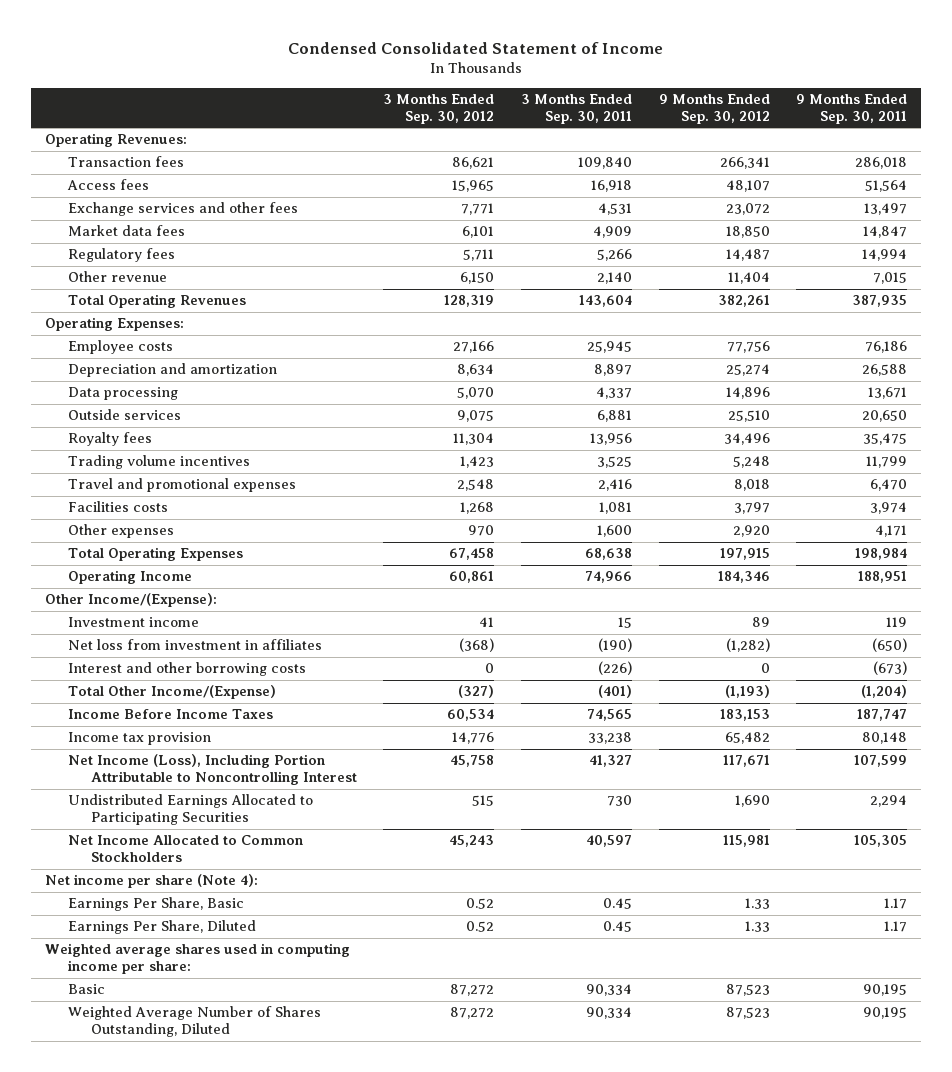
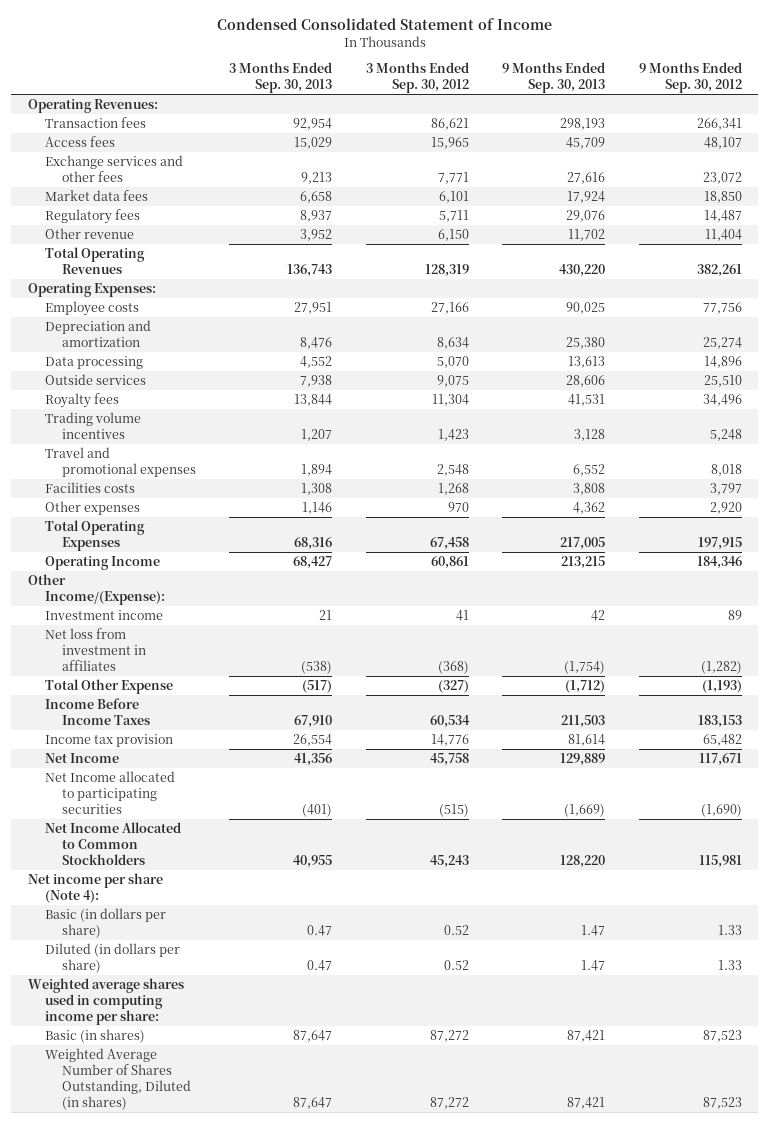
- | 3 Months Ended Sep. 30, 2012 | 3 Months Ended Sep. 30, 2011 | 9 Months Ended Sep. 30, 2012 | 9 Months Ended Sep. 30, 2011
+ | 3 Months Ended Sep. 30, 2013 | 3 Months Ended Sep. 30, 2012 | 9 Months Ended Sep. 30, 2013 | 9 Months Ended Sep. 30, 2012
- Interest and other borrowing costs | 0 | (226) | 0 | (673)
- Total Other Income/(Expense) | (327) | (401) | (1,193) | (1,204)
+ Total Other Expense | (517) | (327) | (1,712) | (1,193)
- Net Income (Loss), Including Portion Attributable to Noncontrolling Interest | 45,758 | 41,327 | 117,671 | 107,599
- Undistributed Earnings Allocated to Participating Securities | 515 | 730 | 1,690 | 2,294
+ Net Income | 41,356 | 45,758 | 129,889 | 117,671
+ Net Income allocated to participating securities | (401) | (515) | (1,669) | (1,690)
- Earnings Per Share, Basic | 0.52 | 0.45 | 1.33 | 1.17
- Earnings Per Share, Diluted | 0.52 | 0.45 | 1.33 | 1.17
+ Basic (in dollars per share) | 0.47 | 0.52 | 1.47 | 1.33
+ Diluted (in dollars per share) | 0.47 | 0.52 | 1.47 | 1.33
- Basic | 87,272 | 90,334 | 87,523 | 90,195
- Weighted Average Number of Shares Outstanding, Diluted | 87,272 | 90,334 | 87,523 | 90,195
+ Basic (in shares) | 87,647 | 87,272 | 87,421 | 87,523
+ Weighted Average Number of Shares Outstanding, Diluted (in shares) | 87,647 | 87,272 | 87,421 | 87,523

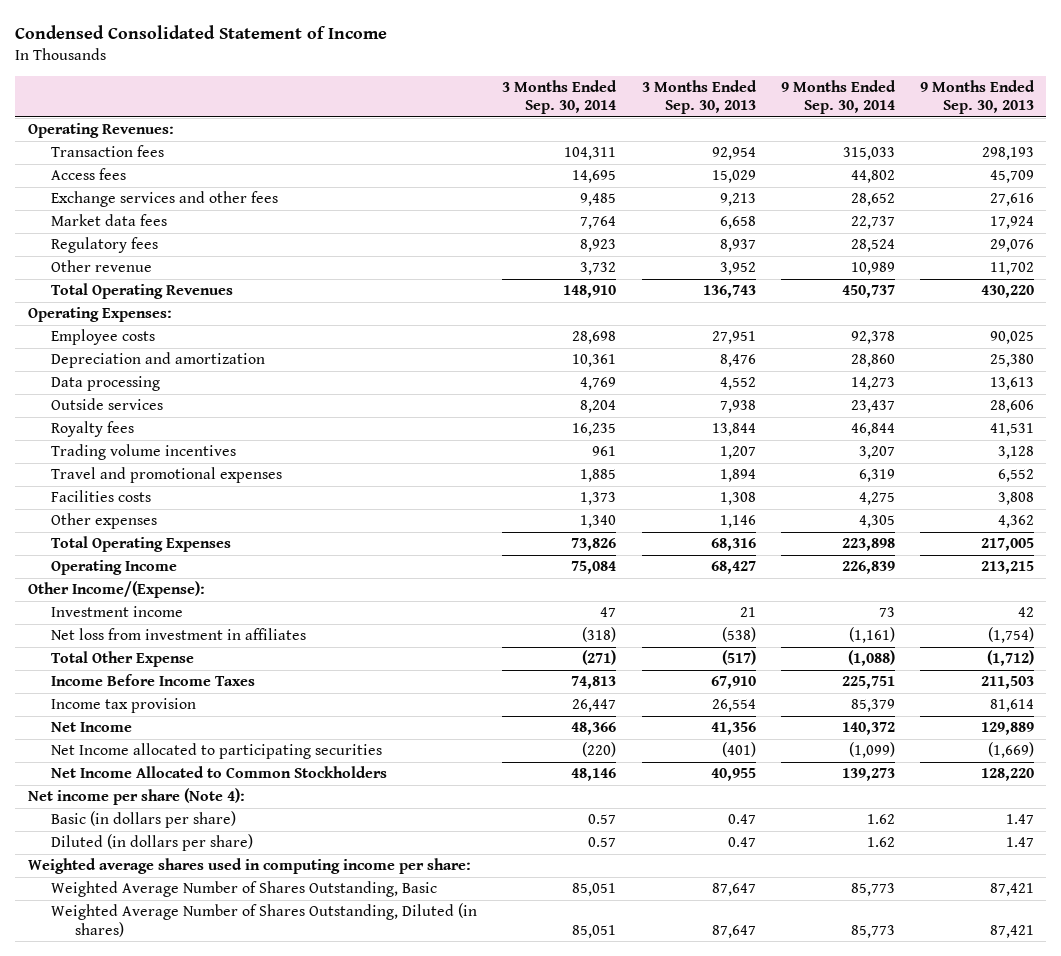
- | 3 Months Ended Sep. 30, 2013 | 3 Months Ended Sep. 30, 2012 | 9 Months Ended Sep. 30, 2013 | 9 Months Ended Sep. 30, 2012
+ | 3 Months Ended Sep. 30, 2014 | 3 Months Ended Sep. 30, 2013 | 9 Months Ended Sep. 30, 2014 | 9 Months Ended Sep. 30, 2013
- Basic (in shares) | 87,647 | 87,272 | 87,421 | 87,523
+ Weighted Average Number of Shares Outstanding, Basic | 85,051 | 87,647 | 85,773 | 87,421

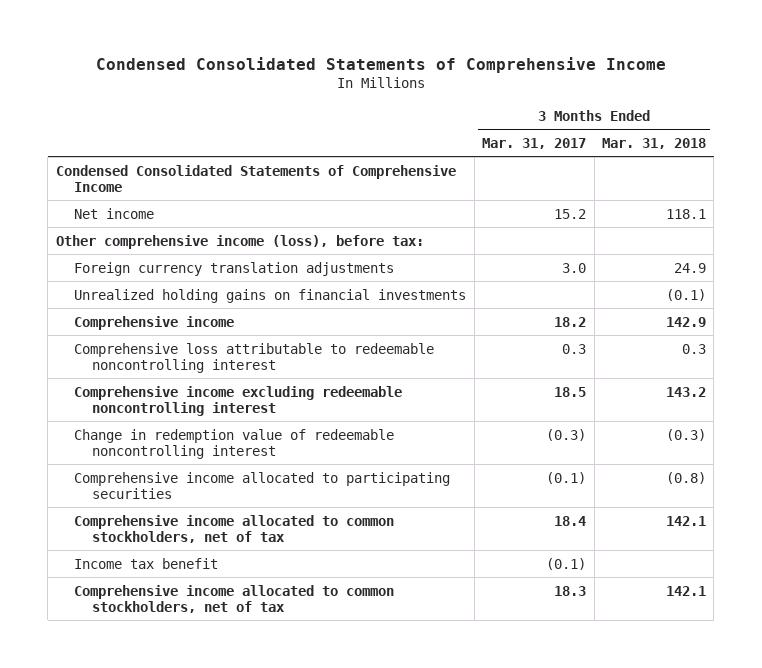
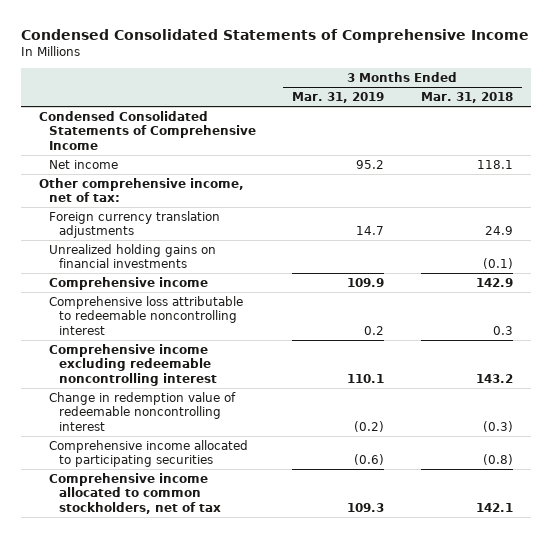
- | 3 Months Ended Mar. 31, 2017 | 3 Months Ended Mar. 31, 2018
+ | 3 Months Ended Mar. 31, 2019 | 3 Months Ended Mar. 31, 2018
- Other comprehensive income (loss), before tax:
+ Other comprehensive income, net of tax:
- Income tax benefit | (0.1) |
- Comprehensive income allocated to common stockholders, net of tax | 18.3 | 142.1

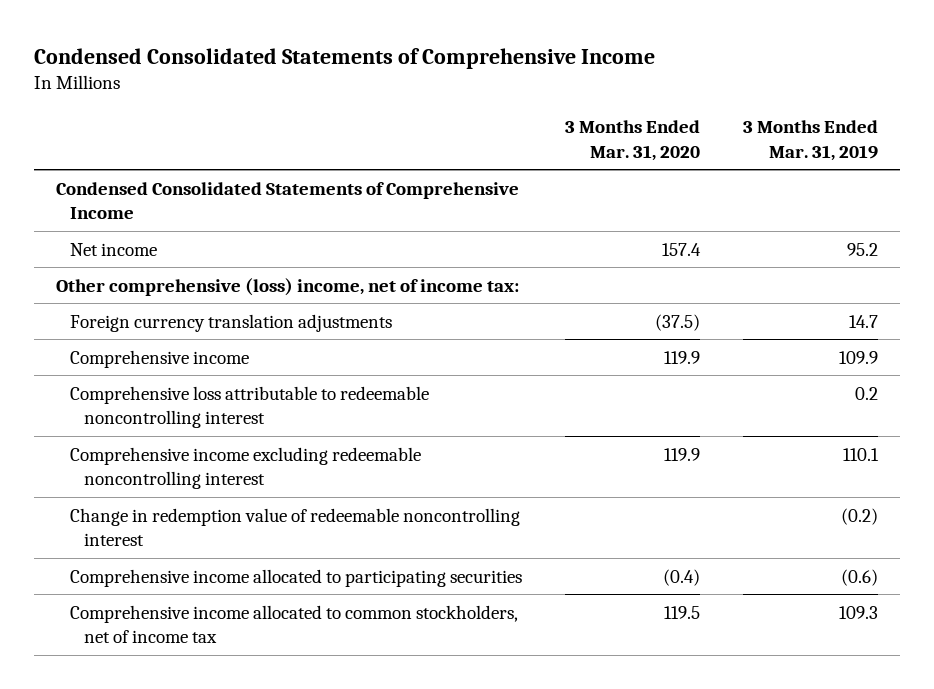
- | 3 Months Ended Mar. 31, 2019 | 3 Months Ended Mar. 31, 2018
+ | 3 Months Ended Mar. 31, 2020 | 3 Months Ended Mar. 31, 2019
- Other comprehensive income, net of tax:
+ Other comprehensive (loss) income, net of income tax:
- Unrealized holding gains on financial investments | | (0.1)
- Comprehensive income allocated to common stockholders, net of tax | 109.3 | 142.1
+ Comprehensive income allocated to common stockholders, net of income tax | 119.5 | 109.3

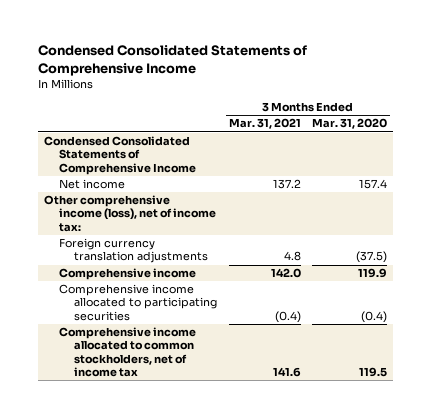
- | 3 Months Ended Mar. 31, 2020 | 3 Months Ended Mar. 31, 2019
+ | 3 Months Ended Mar. 31, 2021 | 3 Months Ended Mar. 31, 2020
- Other comprehensive (loss) income, net of income tax:
+ Other comprehensive income (loss), net of income tax:
- Comprehensive loss attributable to redeemable noncontrolling interest | | 0.2
- Comprehensive income excluding redeemable noncontrolling interest | 119.9 | 110.1
- Change in redemption value of redeemable noncontrolling interest | | (0.2)

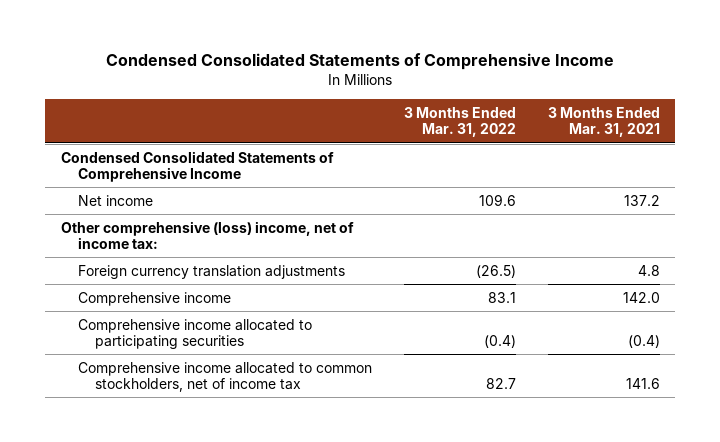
- | 3 Months Ended Mar. 31, 2021 | 3 Months Ended Mar. 31, 2020
+ | 3 Months Ended Mar. 31, 2022 | 3 Months Ended Mar. 31, 2021
- Other comprehensive income (loss), net of income tax:
+ Other comprehensive (loss) income, net of income tax:

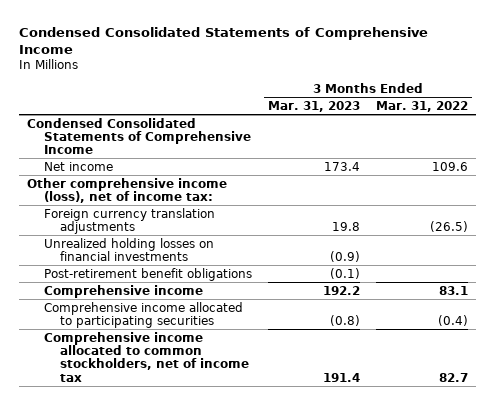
- | 3 Months Ended Mar. 31, 2022 | 3 Months Ended Mar. 31, 2021
+ | 3 Months Ended Mar. 31, 2023 | 3 Months Ended Mar. 31, 2022
- Other comprehensive (loss) income, net of income tax:
+ Other comprehensive income (loss), net of income tax:
+ Unrealized holding losses on financial investments | (0.9) |
+ Post-retirement benefit obligations | (0.1) |

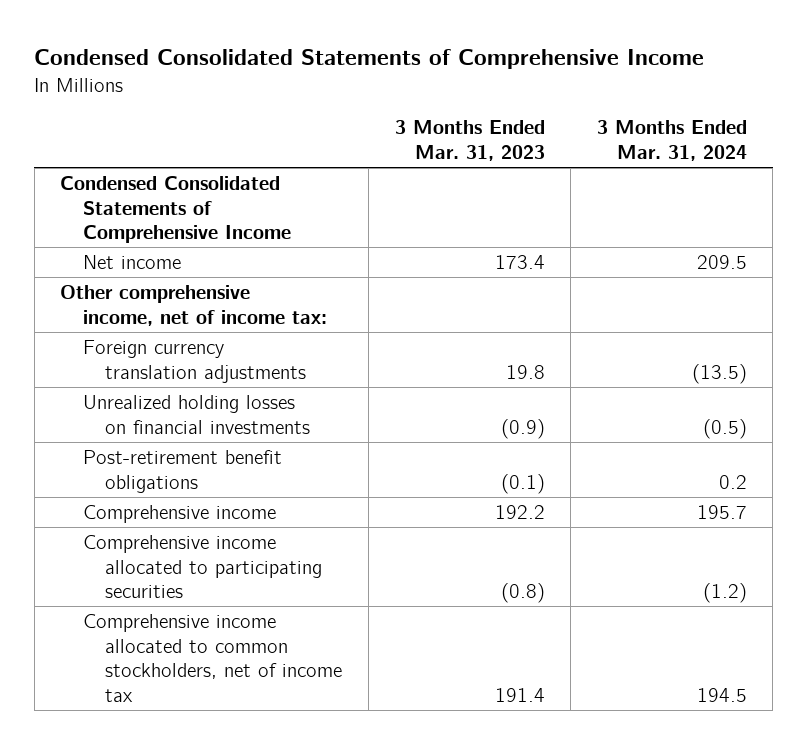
- | 3 Months Ended Mar. 31, 2023 | 3 Months Ended Mar. 31, 2022
+ | 3 Months Ended Mar. 31, 2023 | 3 Months Ended Mar. 31, 2024
- Other comprehensive income (loss), net of income tax:
+ Other comprehensive income, net of income tax:

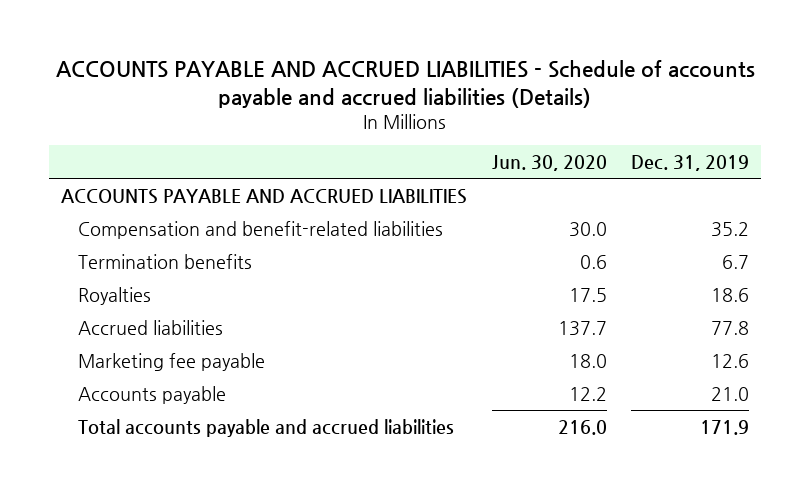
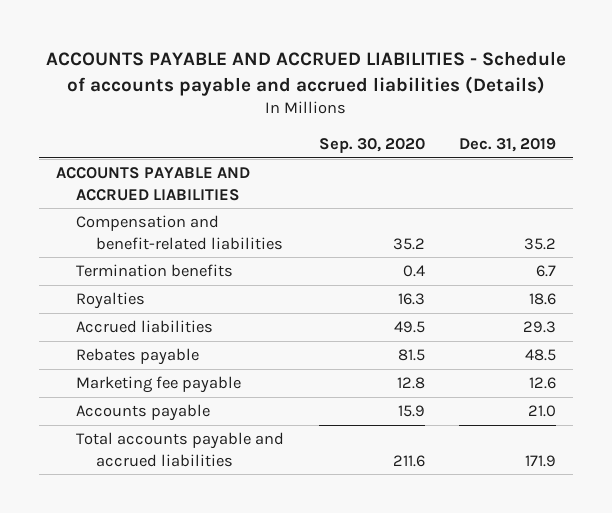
- | Jun. 30, 2020 | Dec. 31, 2019
+ | Sep. 30, 2020 | Dec. 31, 2019
- Accrued liabilities | 137.7 | 77.8
+ Accrued liabilities | 49.5 | 29.3
+ Rebates payable | 81.5 | 48.5

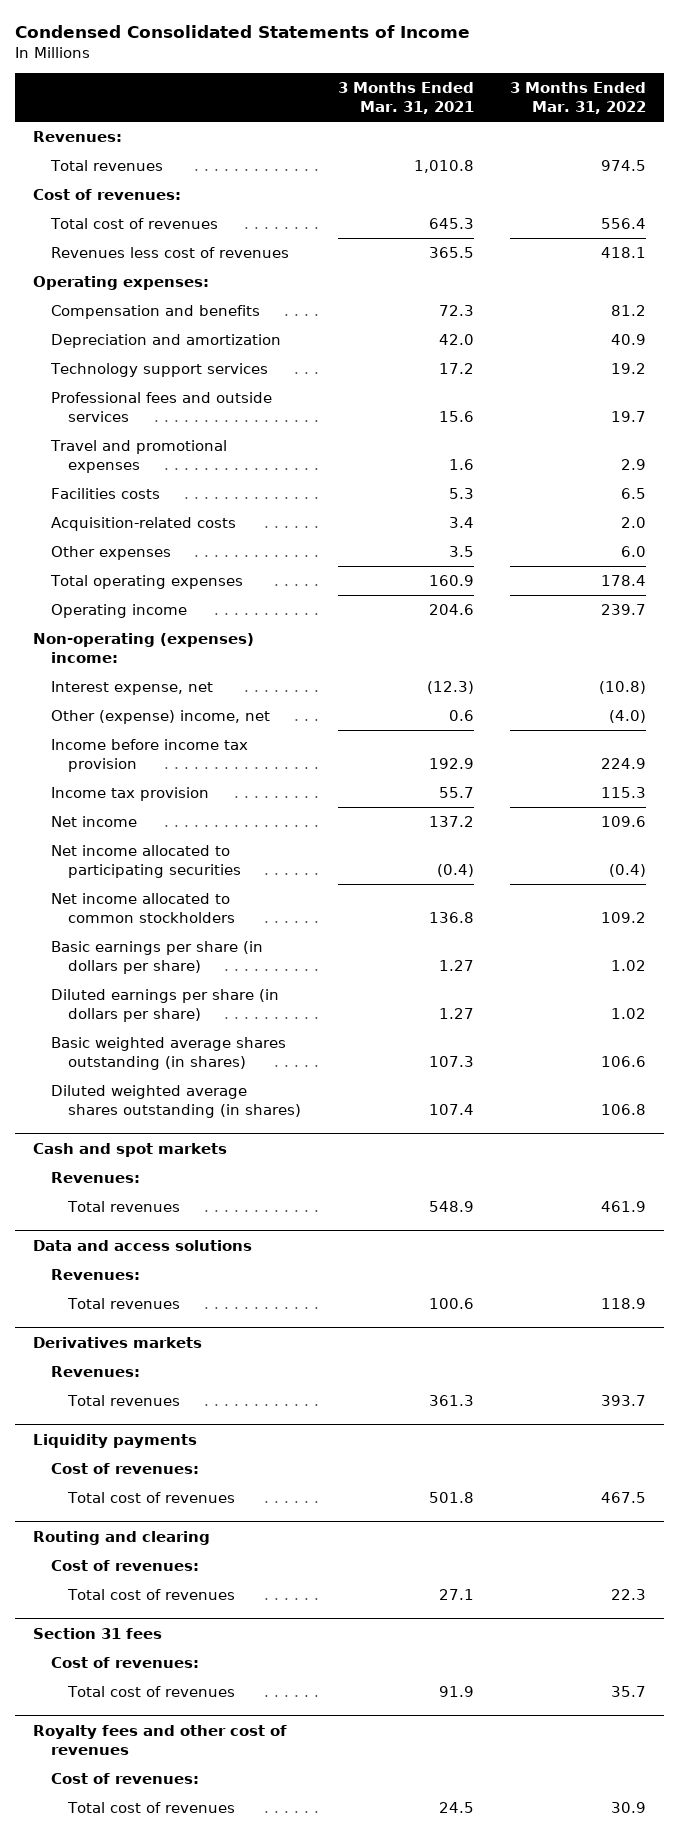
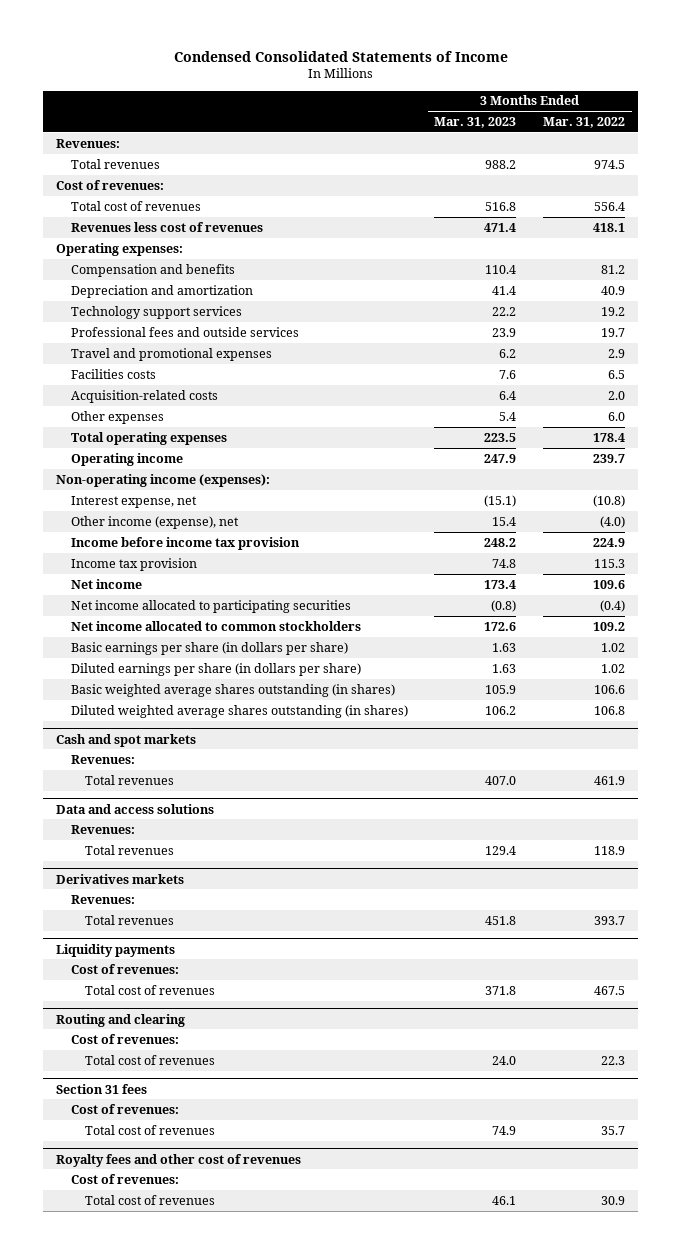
- | 3 Months Ended Mar. 31, 2021 | 3 Months Ended Mar. 31, 2022
+ | 3 Months Ended Mar. 31, 2023 | 3 Months Ended Mar. 31, 2022
- Non-operating (expenses) income:
+ Non-operating income (expenses):
- Other (expense) income, net | 0.6 | (4.0)
+ Other income (expense), net | 15.4 | (4.0)

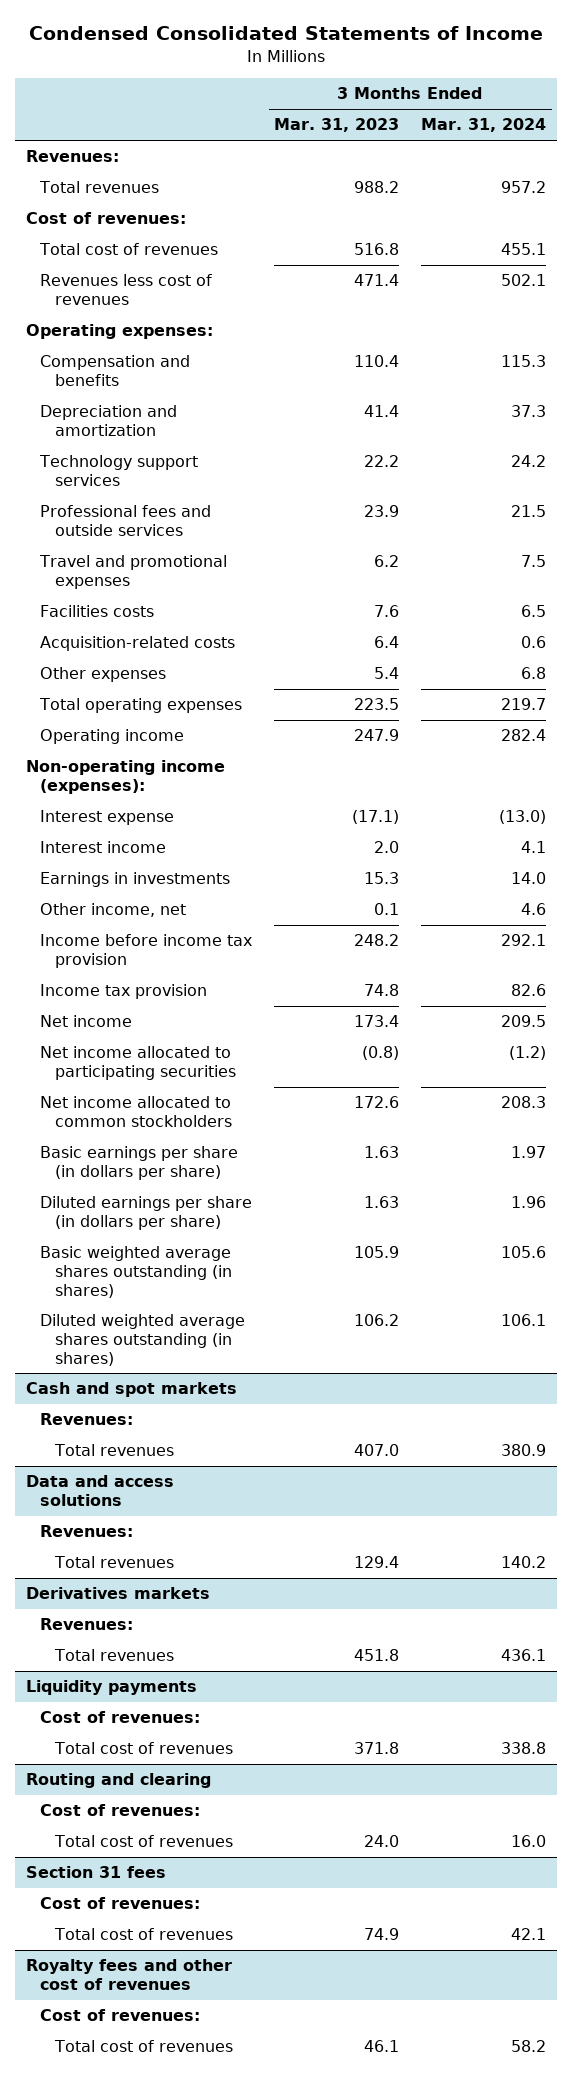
- | 3 Months Ended Mar. 31, 2023 | 3 Months Ended Mar. 31, 2022
+ | 3 Months Ended Mar. 31, 2023 | 3 Months Ended Mar. 31, 2024
- Interest expense, net | (15.1) | (10.8)
- Other income (expense), net | 15.4 | (4.0)
+ Interest expense | (17.1) | (13.0)
+ Interest income | 2.0 | 4.1
+ Earnings in investments | 15.3 | 14.0
+ Other income, net | 0.1 | 4.6

